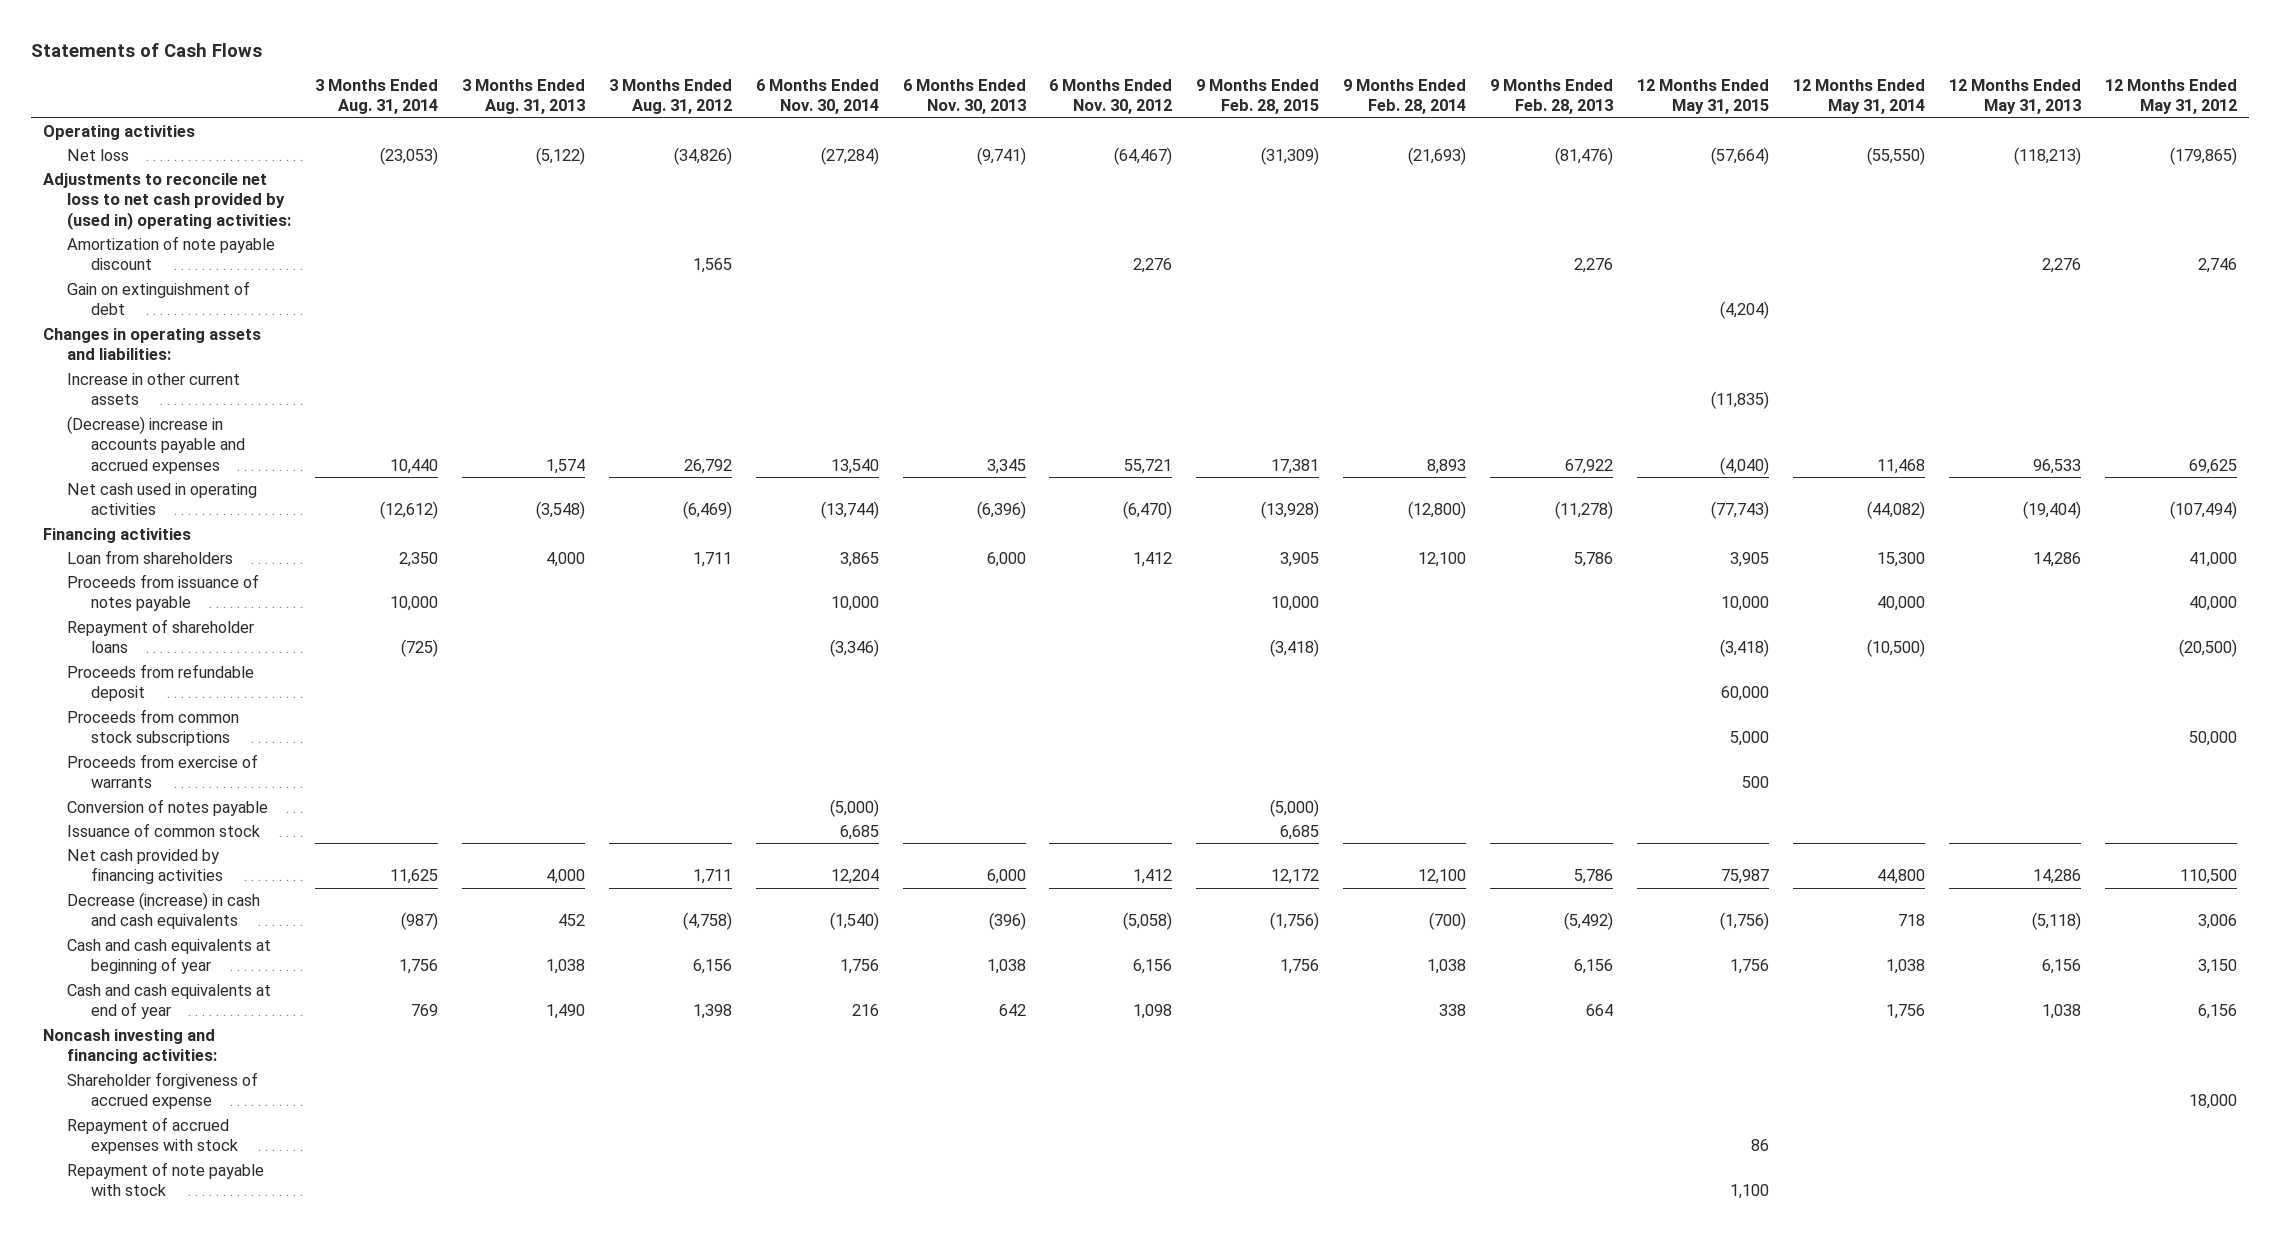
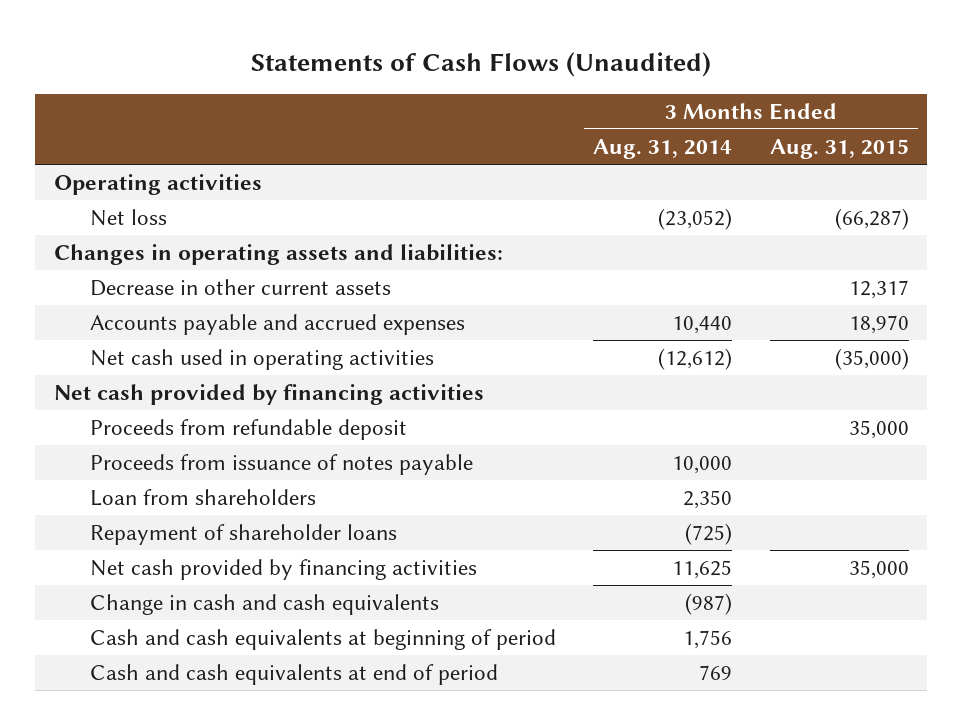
- Statements of Cash Flows
+ Statements of Cash Flows (Unaudited)
- | 3 Months Ended Aug. 31, 2014 | 3 Months Ended Aug. 31, 2013 | 3 Months Ended Aug. 31, 2012 | 6 Months Ended Nov. 30, 2014 | 6 Months Ended Nov. 30, 2013 | 6 Months Ended Nov. 30, 2012 | 9 Months Ended Feb. 28, 2015 | 9 Months Ended Feb. 28, 2014 | 9 Months Ended Feb. 28, 2013 | 12 Months Ended May 31, 2015 | 12 Months Ended May 31, 2014 | 12 Months Ended May 31, 2013 | 12 Months Ended May 31, 2012
+ | 3 Months Ended Aug. 31, 2014 | 3 Months Ended Aug. 31, 2015
- Net loss | (23,053) | (5,122) | (34,826) | (27,284) | (9,741) | (64,467) | (31,309) | (21,693) | (81,476) | (57,664) | (55,550) | (118,213) | (179,865)
- Adjustments to reconcile net loss to net cash provided by (used in) operating activities:
- Amortization of note payable discount | | | 1,565 | | | 2,276 | | | 2,276 | | | 2,276 | 2,746
- Gain on extinguishment of debt | | | | | | | | | | (4,204) | | |
+ Net loss | (23,052) | (66,287)
- Increase in other current assets | | | | | | | | | | (11,835) | | |
- (Decrease) increase in accounts payable and accrued expenses | 10,440 | 1,574 | 26,792 | 13,540 | 3,345 | 55,721 | 17,381 | 8,893 | 67,922 | (4,040) | 11,468 | 96,533 | 69,625
+ Decrease in other current assets | | 12,317
+ Accounts payable and accrued expenses | 10,440 | 18,970
- Financing activities
+ Net cash provided by financing activities
moved up: Proceeds from refundable deposit | | 35,000
moved down: Loan from shareholders | 2,350 |
- Proceeds from common stock subscriptions | | | | | | | | | | 5,000 | | | 50,000
- Proceeds from exercise of warrants | | | | | | | | | | 500 | | |
- Conversion of notes payable | | | | (5,000) | | | (5,000) | | | | | |
- Issuance of common stock | | | | 6,685 | | | 6,685 | | | | | |
- Decrease (increase) in cash and cash equivalents | (987) | 452 | (4,758) | (1,540) | (396) | (5,058) | (1,756) | (700) | (5,492) | (1,756) | 718 | (5,118) | 3,006
- Cash and cash equivalents at beginning of year | 1,756 | 1,038 | 6,156 | 1,756 | 1,038 | 6,156 | 1,756 | 1,038 | 6,156 | 1,756 | 1,038 | 6,156 | 3,150
- Cash and cash equivalents at end of year | 769 | 1,490 | 1,398 | 216 | 642 | 1,098 | | 338 | 664 | | 1,756 | 1,038 | 6,156
- Noncash investing and financing activities:
- Shareholder forgiveness of accrued expense | | | | | | | | | | | | | 18,000
- Repayment of accrued expenses with stock | | | | | | | | | | 86 | | |
- Repayment of note payable with stock | | | | | | | | | | 1,100 | | |
+ Change in cash and cash equivalents | (987) |
+ Cash and cash equivalents at beginning of period | 1,756 |
+ Cash and cash equivalents at end of period | 769 |

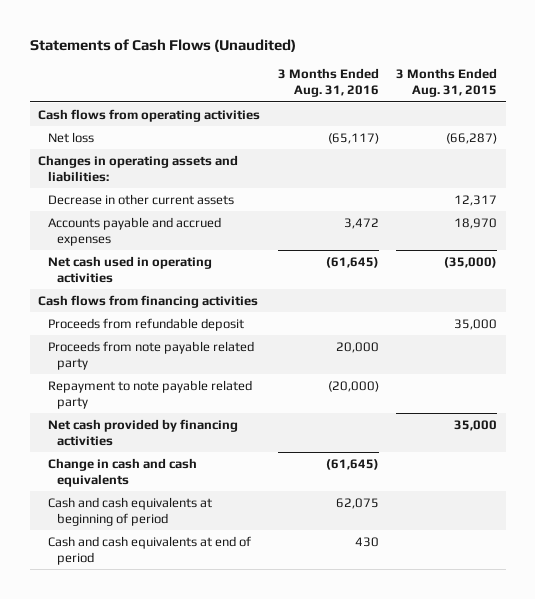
- | 3 Months Ended Aug. 31, 2014 | 3 Months Ended Aug. 31, 2015
+ | 3 Months Ended Aug. 31, 2016 | 3 Months Ended Aug. 31, 2015
- Operating activities
+ Cash flows from operating activities
- Net cash provided by financing activities
+ Cash flows from financing activities
- Proceeds from issuance of notes payable | 10,000 |
- Loan from shareholders | 2,350 |
- Repayment of shareholder loans | (725) |
+ Proceeds from note payable related party | 20,000 |
+ Repayment to note payable related party | (20,000) |

